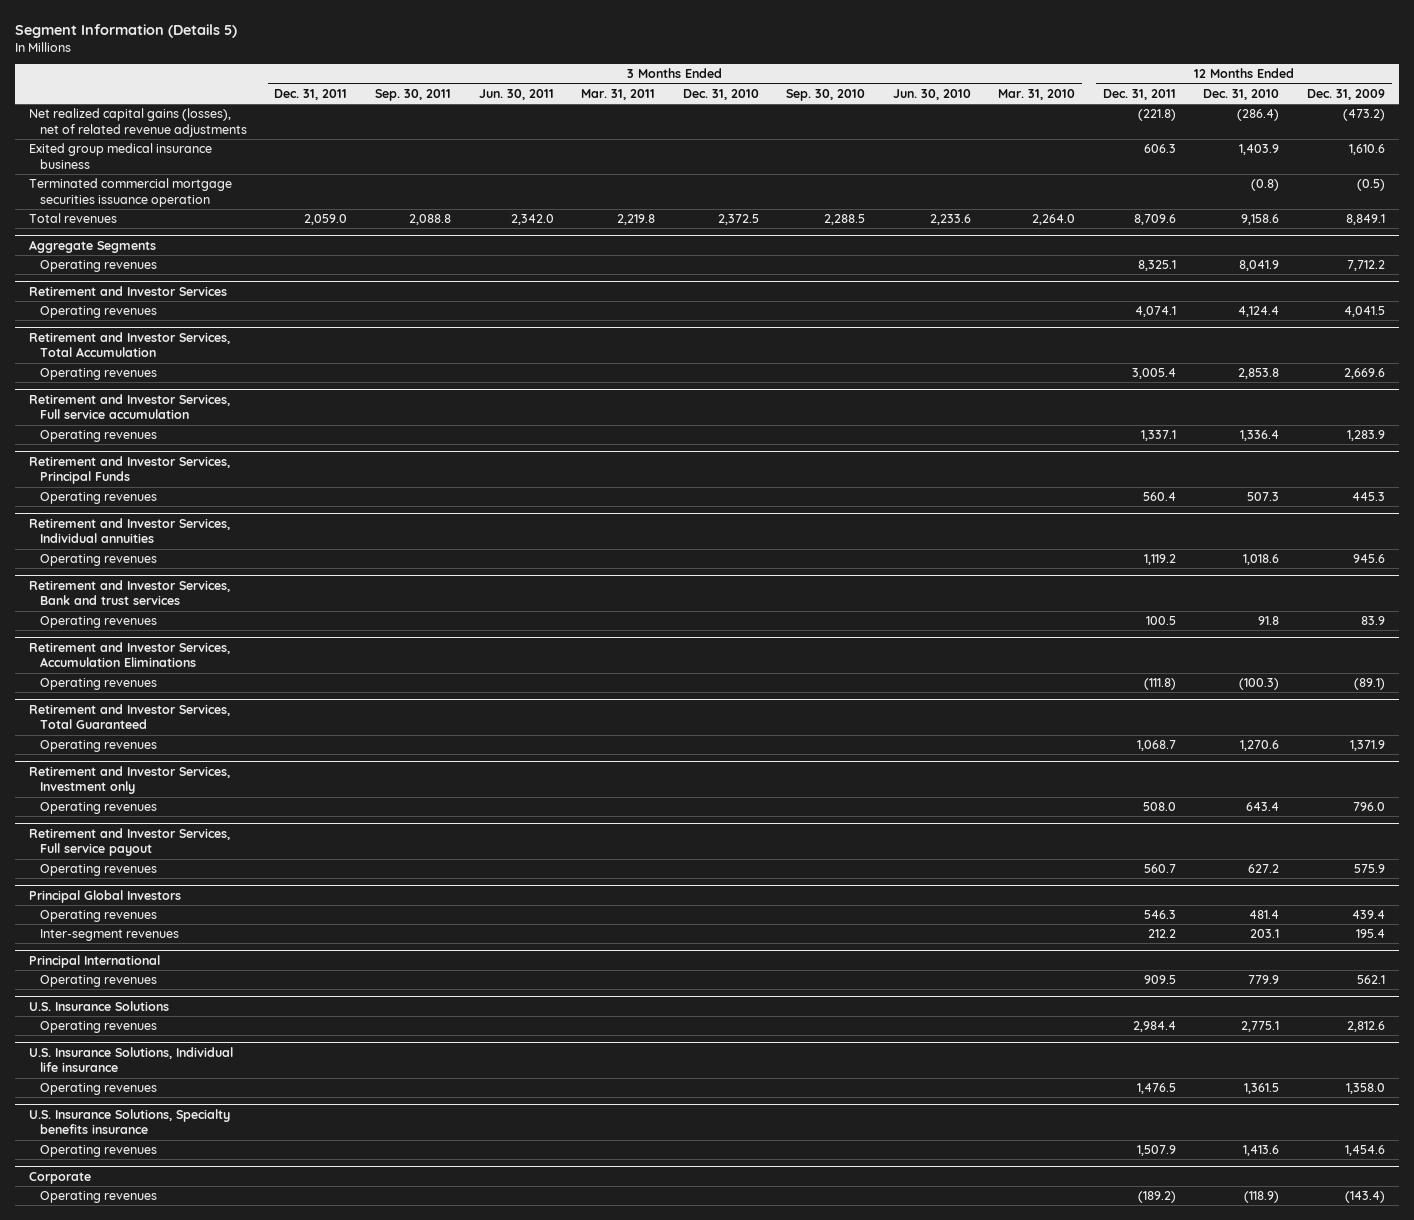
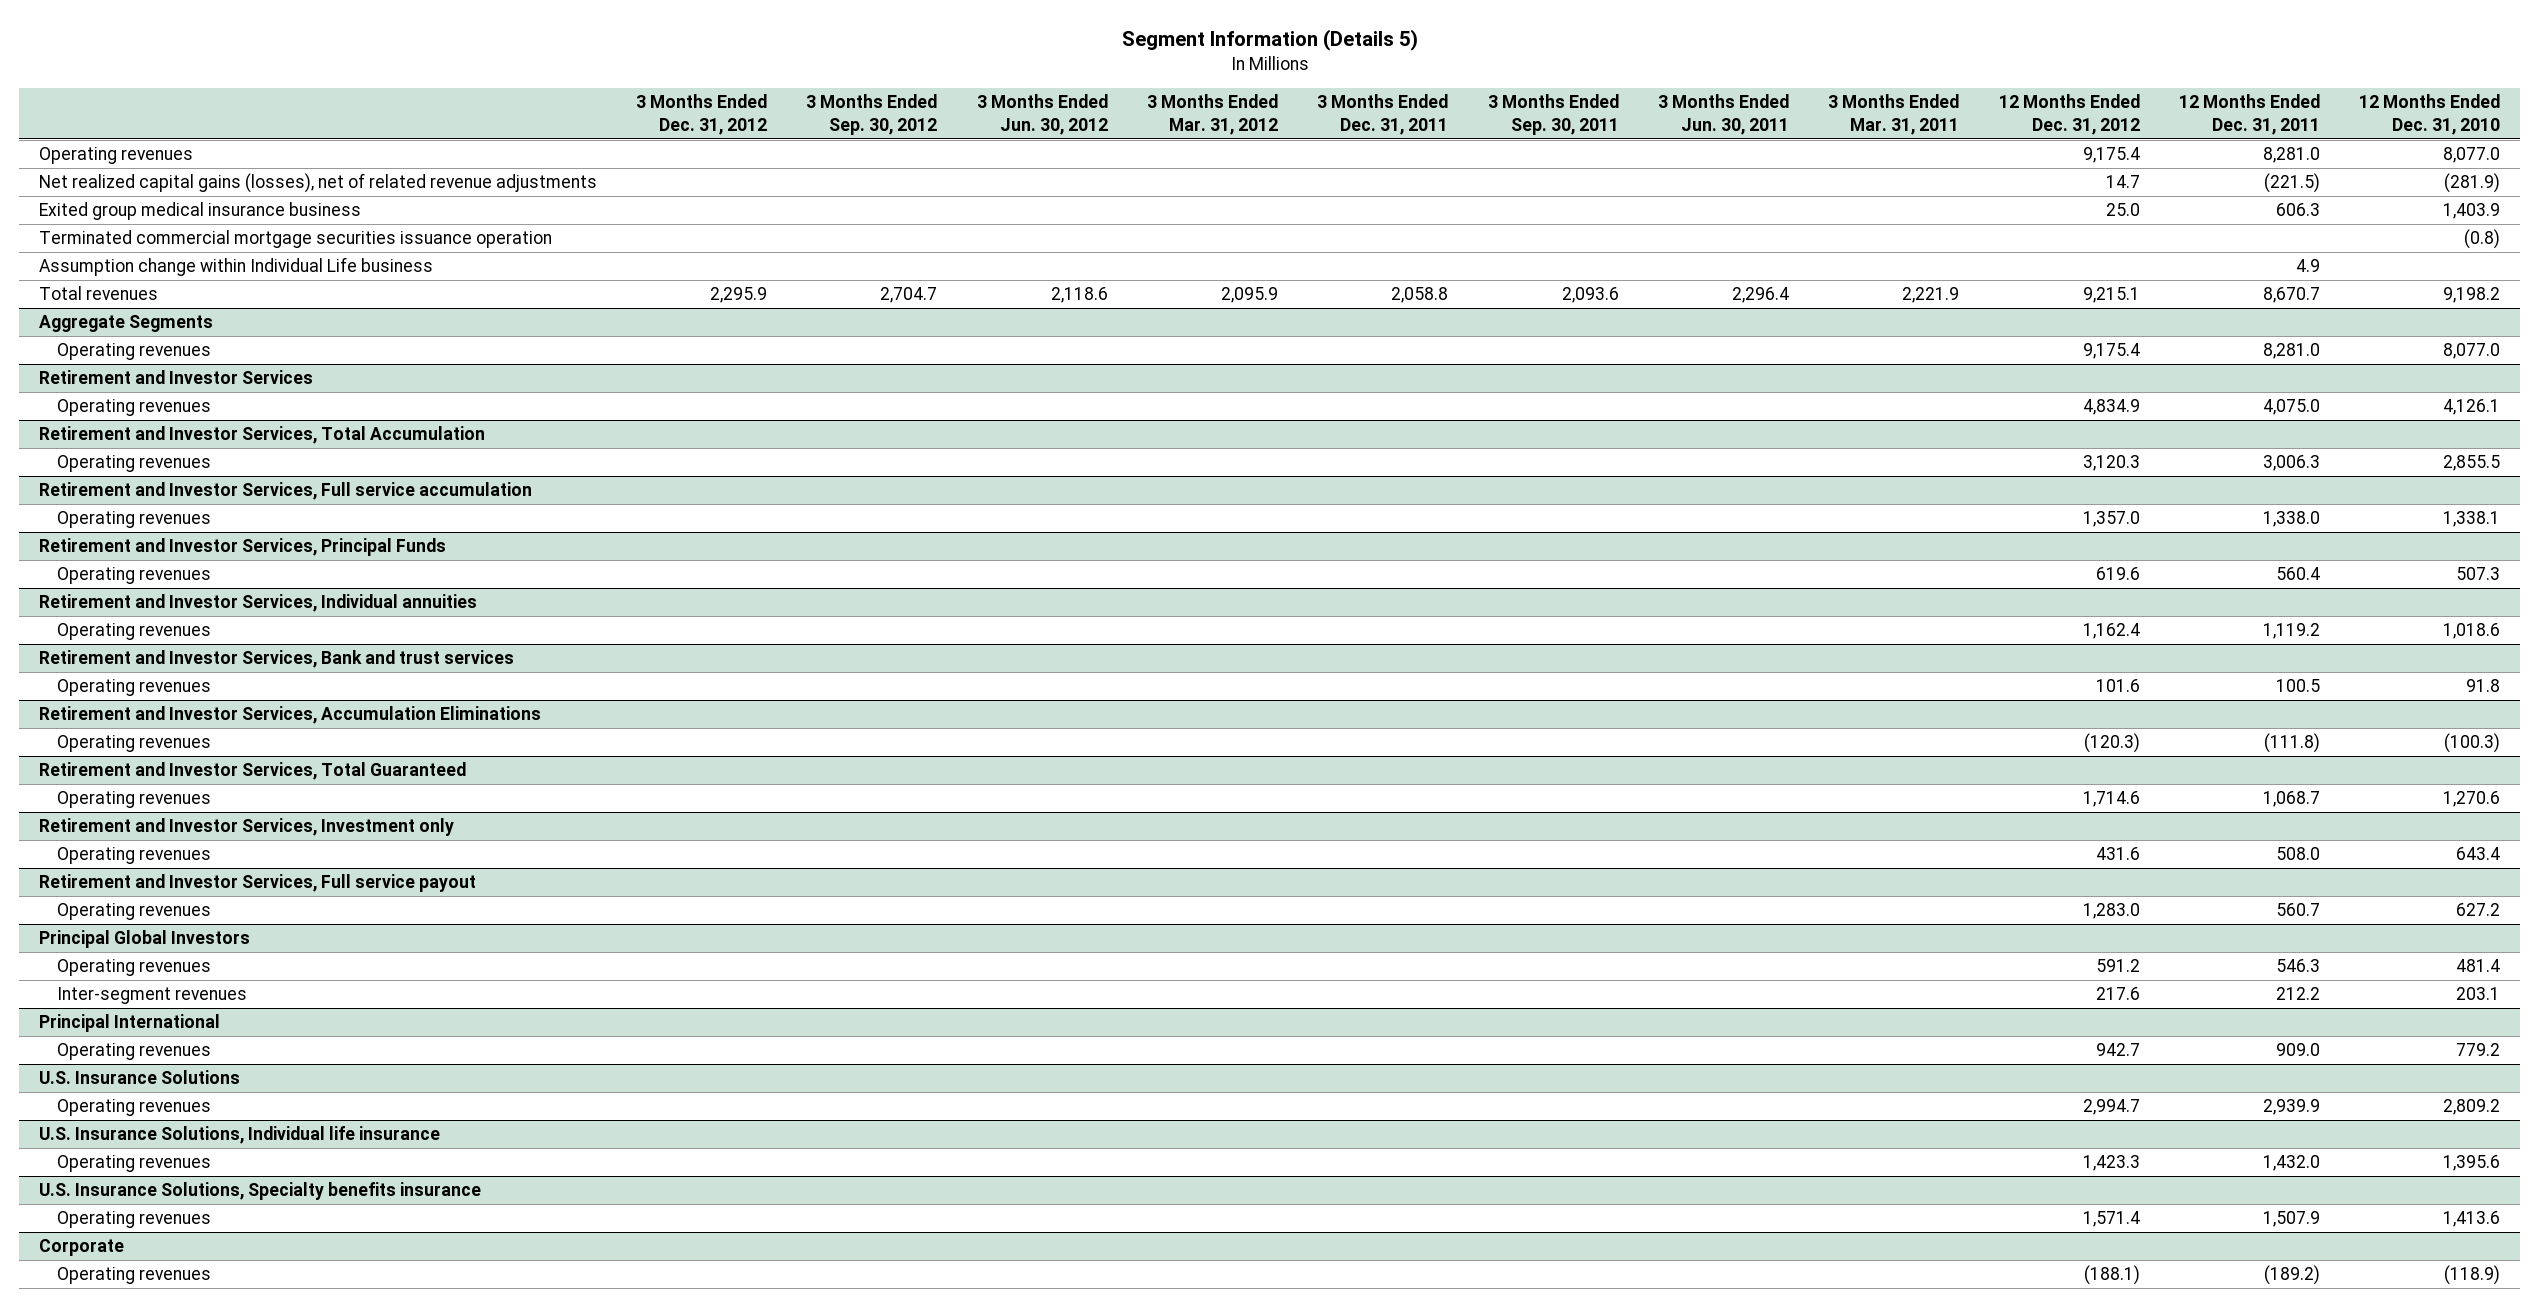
- | 3 Months Ended Dec. 31, 2011 | 3 Months Ended Sep. 30, 2011 | 3 Months Ended Jun. 30, 2011 | 3 Months Ended Mar. 31, 2011 | 3 Months Ended Dec. 31, 2010 | 3 Months Ended Sep. 30, 2010 | 3 Months Ended Jun. 30, 2010 | 3 Months Ended Mar. 31, 2010 | 12 Months Ended Dec. 31, 2011 | 12 Months Ended Dec. 31, 2010 | 12 Months Ended Dec. 31, 2009
+ | 3 Months Ended Dec. 31, 2012 | 3 Months Ended Sep. 30, 2012 | 3 Months Ended Jun. 30, 2012 | 3 Months Ended Mar. 31, 2012 | 3 Months Ended Dec. 31, 2011 | 3 Months Ended Sep. 30, 2011 | 3 Months Ended Jun. 30, 2011 | 3 Months Ended Mar. 31, 2011 | 12 Months Ended Dec. 31, 2012 | 12 Months Ended Dec. 31, 2011 | 12 Months Ended Dec. 31, 2010
- Net realized capital gains (losses), net of related revenue adjustments | | | | | | | | | (221.8) | (286.4) | (473.2)
+ Operating revenues | | | | | | | | | 9,175.4 | 8,281.0 | 8,077.0
+ Net realized capital gains (losses), net of related revenue adjustments | | | | | | | | | 14.7 | (221.5) | (281.9)
- Total revenues | 2,059.0 | 2,088.8 | 2,342.0 | 2,219.8 | 2,372.5 | 2,288.5 | 2,233.6 | 2,264.0 | 8,709.6 | 9,158.6 | 8,849.1
+ Assumption change within Individual Life business | | | | | | | | | | 4.9 |
+ Total revenues | 2,295.9 | 2,704.7 | 2,118.6 | 2,095.9 | 2,058.8 | 2,093.6 | 2,296.4 | 2,221.9 | 9,215.1 | 8,670.7 | 9,198.2
@ Aggregate Segments
- Operating revenues | | | | | | | | | 8,325.1 | 8,041.9 | 7,712.2
+ Operating revenues | | | | | | | | | 9,175.4 | 8,281.0 | 8,077.0
@ Retirement and Investor Services
- Operating revenues | | | | | | | | | 4,074.1 | 4,124.4 | 4,041.5
+ Operating revenues | | | | | | | | | 4,834.9 | 4,075.0 | 4,126.1
@ Retirement and Investor Services, Total Accumulation
- Operating revenues | | | | | | | | | 3,005.4 | 2,853.8 | 2,669.6
+ Operating revenues | | | | | | | | | 3,120.3 | 3,006.3 | 2,855.5
@ Retirement and Investor Services, Full service accumulation
- Operating revenues | | | | | | | | | 1,337.1 | 1,336.4 | 1,283.9
+ Operating revenues | | | | | | | | | 1,357.0 | 1,338.0 | 1,338.1
@ Principal International
- Operating revenues | | | | | | | | | 909.5 | 779.9 | 562.1
+ Operating revenues | | | | | | | | | 942.7 | 909.0 | 779.2
@ U.S. Insurance Solutions
- Operating revenues | | | | | | | | | 2,984.4 | 2,775.1 | 2,812.6
+ Operating revenues | | | | | | | | | 2,994.7 | 2,939.9 | 2,809.2
@ U.S. Insurance Solutions, Individual life insurance
- Operating revenues | | | | | | | | | 1,476.5 | 1,361.5 | 1,358.0
+ Operating revenues | | | | | | | | | 1,423.3 | 1,432.0 | 1,395.6

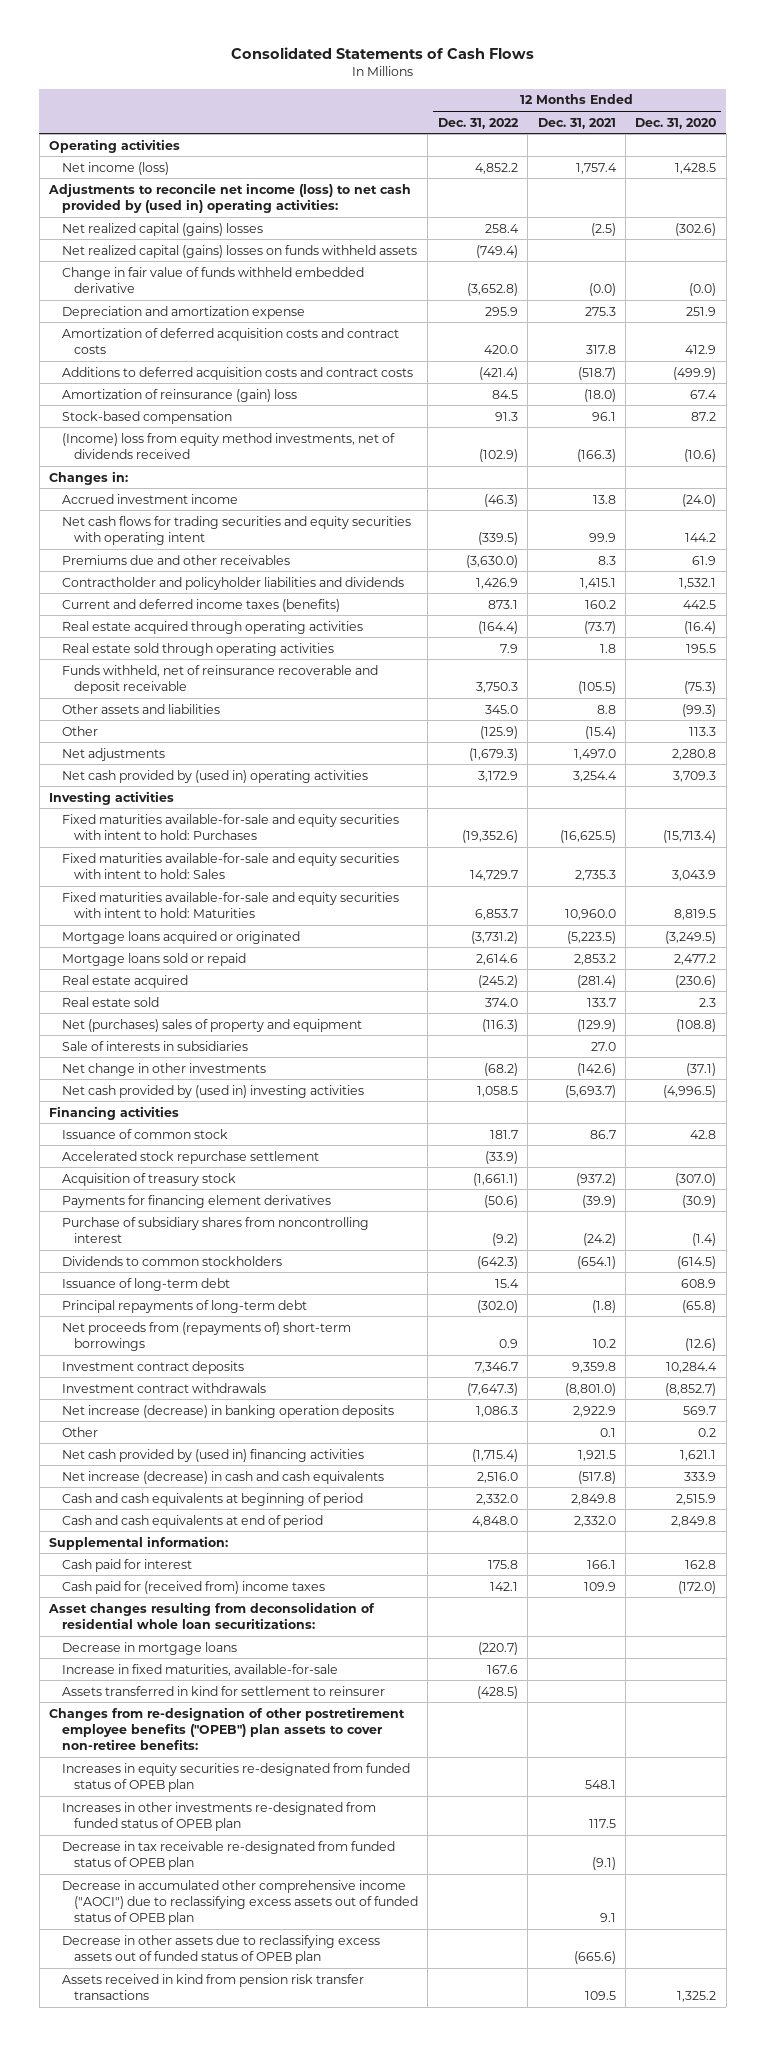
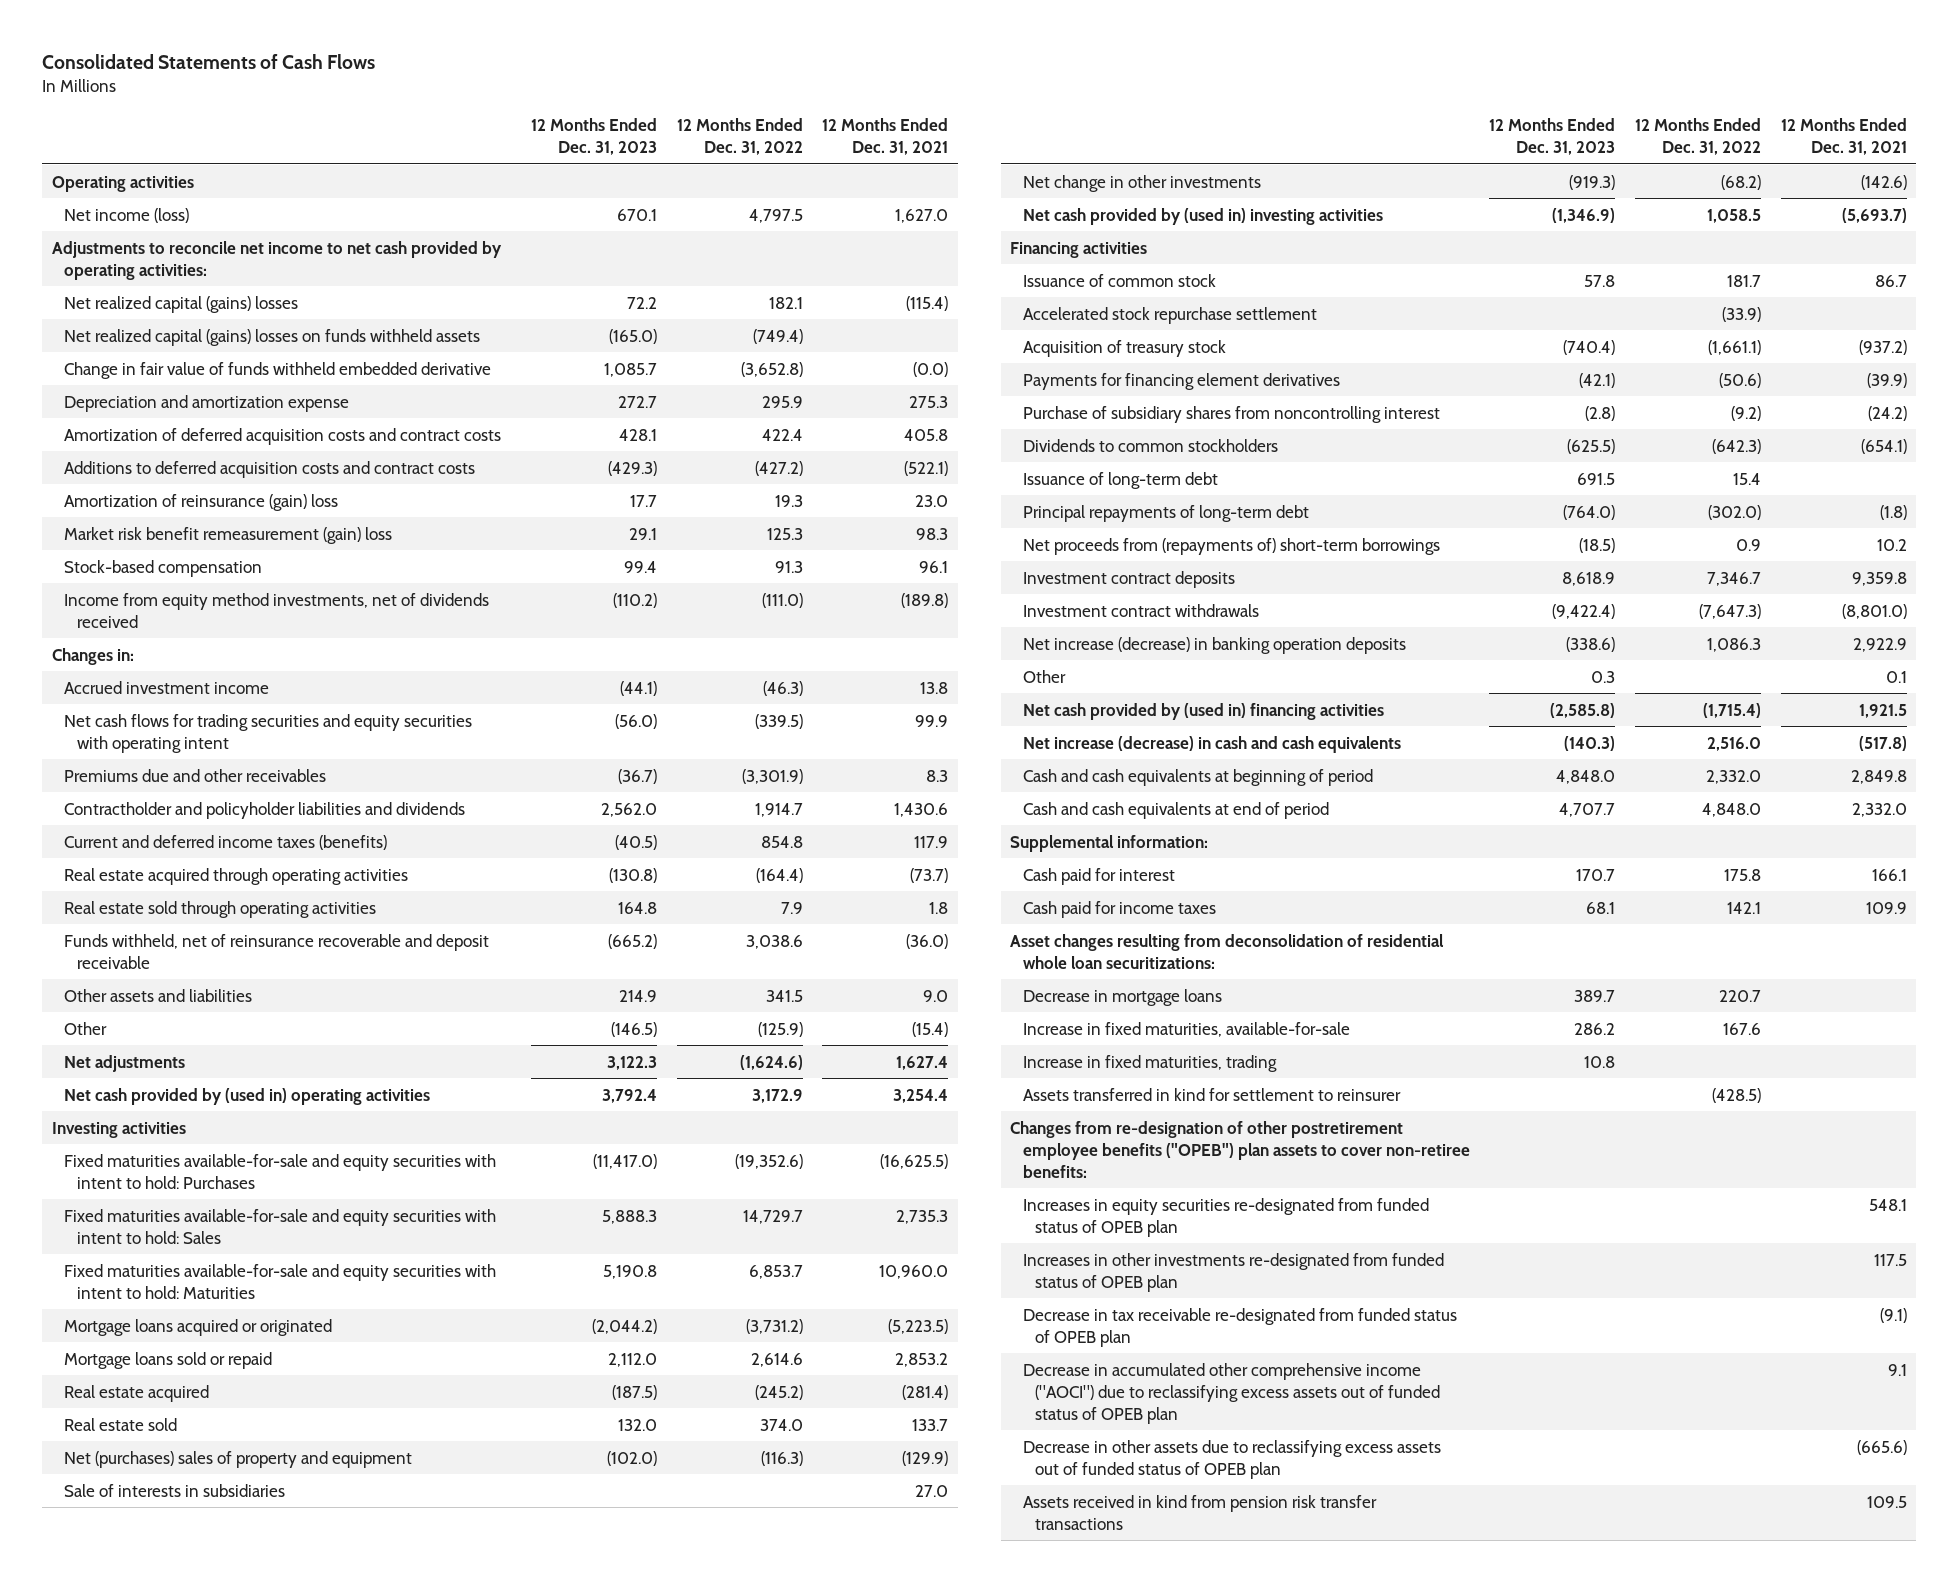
- | 12 Months Ended Dec. 31, 2022 | 12 Months Ended Dec. 31, 2021 | 12 Months Ended Dec. 31, 2020
+ | 12 Months Ended Dec. 31, 2023 | 12 Months Ended Dec. 31, 2022 | 12 Months Ended Dec. 31, 2021
- Net income (loss) | 4,852.2 | 1,757.4 | 1,428.5
- Adjustments to reconcile net income (loss) to net cash provided by (used in) operating activities:
- Net realized capital (gains) losses | 258.4 | (2.5) | (302.6)
+ Net income (loss) | 670.1 | 4,797.5 | 1,627.0
+ Adjustments to reconcile net income to net cash provided by operating activities:
+ Net realized capital (gains) losses | 72.2 | 182.1 | (115.4)
- Amortization of deferred acquisition costs and contract costs | 420.0 | 317.8 | 412.9
- Additions to deferred acquisition costs and contract costs | (421.4) | (518.7) | (499.9)
- Amortization of reinsurance (gain) loss | 84.5 | (18.0) | 67.4
+ Amortization of deferred acquisition costs and contract costs | 428.1 | 422.4 | 405.8
+ Additions to deferred acquisition costs and contract costs | (429.3) | (427.2) | (522.1)
+ Amortization of reinsurance (gain) loss | 17.7 | 19.3 | 23.0
+ Market risk benefit remeasurement (gain) loss | 29.1 | 125.3 | 98.3
- (Income) loss from equity method investments, net of dividends received | (102.9) | (166.3) | (10.6)
+ Income from equity method investments, net of dividends received | (110.2) | (111.0) | (189.8)
- Premiums due and other receivables | (3,630.0) | 8.3 | 61.9
- Contractholder and policyholder liabilities and dividends | 1,426.9 | 1,415.1 | 1,532.1
- Current and deferred income taxes (benefits) | 873.1 | 160.2 | 442.5
+ Premiums due and other receivables | (36.7) | (3,301.9) | 8.3
+ Contractholder and policyholder liabilities and dividends | 2,562.0 | 1,914.7 | 1,430.6
+ Current and deferred income taxes (benefits) | (40.5) | 854.8 | 117.9
- Funds withheld, net of reinsurance recoverable and deposit receivable | 3,750.3 | (105.5) | (75.3)
- Other assets and liabilities | 345.0 | 8.8 | (99.3)
+ Funds withheld, net of reinsurance recoverable and deposit receivable | (665.2) | 3,038.6 | (36.0)
+ Other assets and liabilities | 214.9 | 341.5 | 9.0
- Net adjustments | (1,679.3) | 1,497.0 | 2,280.8
+ Net adjustments | 3,122.3 | (1,624.6) | 1,627.4
- Cash paid for (received from) income taxes | 142.1 | 109.9 | (172.0)
+ Cash paid for income taxes | 68.1 | 142.1 | 109.9
- Decrease in mortgage loans | (220.7) | |
+ Decrease in mortgage loans | 389.7 | 220.7 |
+ Increase in fixed maturities, trading | 10.8 | |

